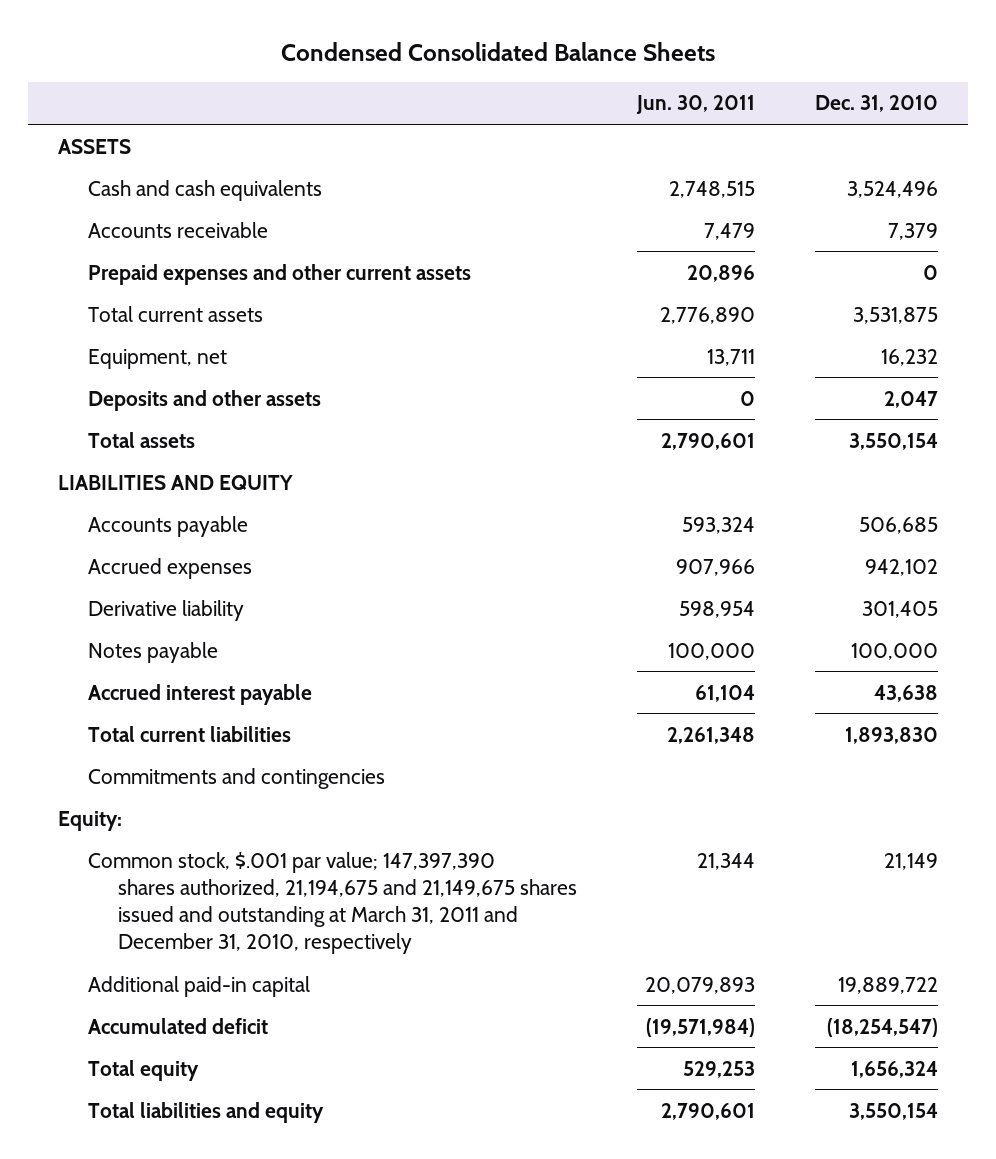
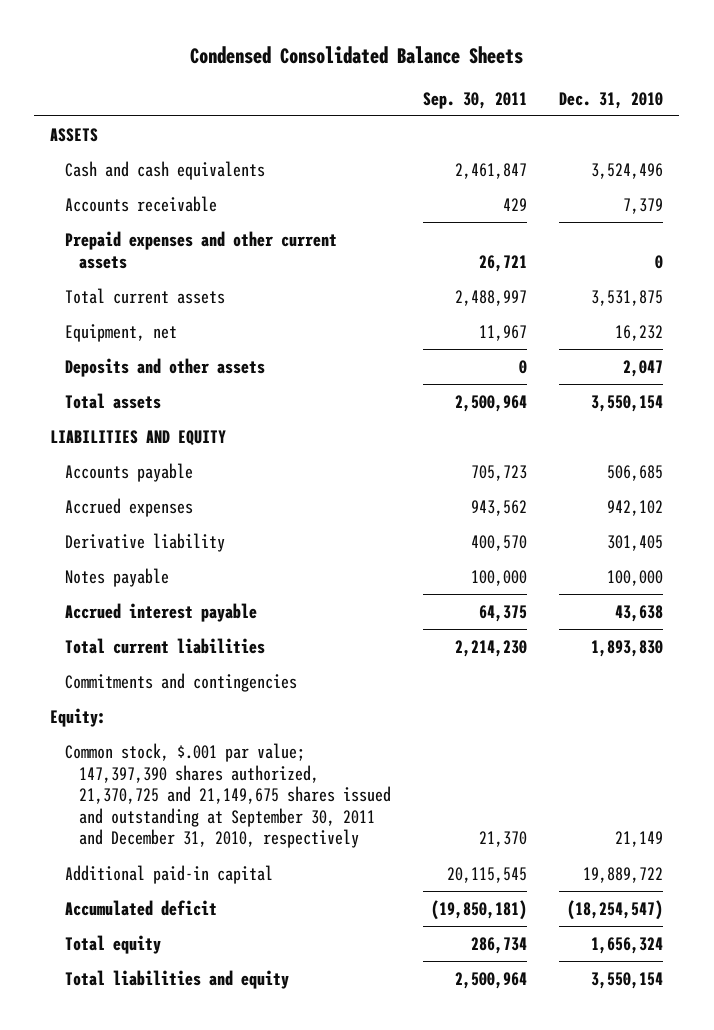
- | Jun. 30, 2011 | Dec. 31, 2010
+ | Sep. 30, 2011 | Dec. 31, 2010
- Common stock, $.001 par value; 147,397,390 shares authorized, 21,194,675 and 21,149,675 shares issued and outstanding at March 31, 2011 and December 31, 2010, respectively | 21,344 | 21,149
+ Common stock, $.001 par value; 147,397,390 shares authorized, 21,370,725 and 21,149,675 shares issued and outstanding at September 30, 2011 and December 31, 2010, respectively | 21,370 | 21,149

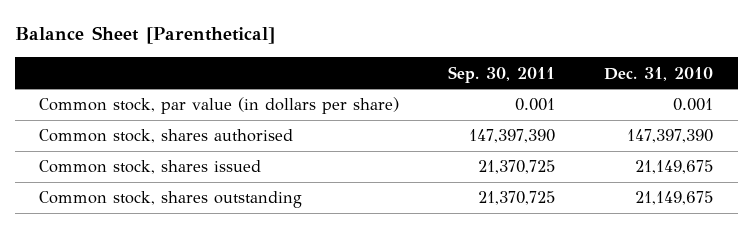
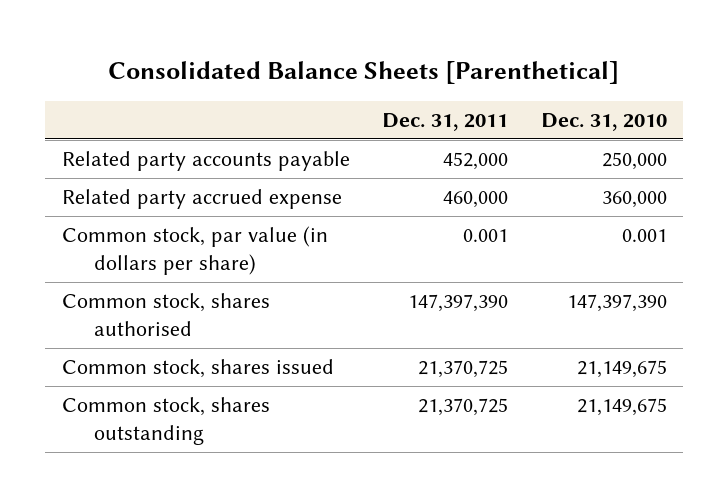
- Balance Sheet [Parenthetical]
+ Consolidated Balance Sheets [Parenthetical]
- | Sep. 30, 2011 | Dec. 31, 2010
+ | Dec. 31, 2011 | Dec. 31, 2010
+ Related party accounts payable | 452,000 | 250,000
+ Related party accrued expense | 460,000 | 360,000

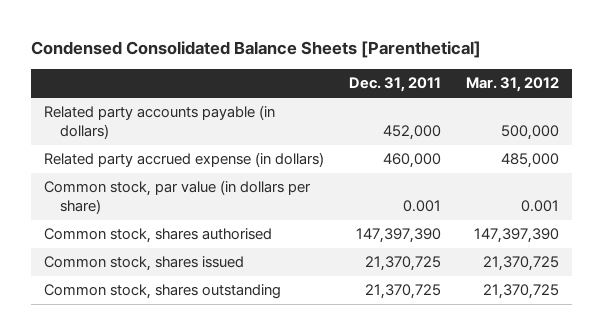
- Consolidated Balance Sheets [Parenthetical]
+ Condensed Consolidated Balance Sheets [Parenthetical]
- | Dec. 31, 2011 | Dec. 31, 2010
+ | Dec. 31, 2011 | Mar. 31, 2012
- Related party accounts payable | 452,000 | 250,000
- Related party accrued expense | 460,000 | 360,000
+ Related party accounts payable (in dollars) | 452,000 | 500,000
+ Related party accrued expense (in dollars) | 460,000 | 485,000

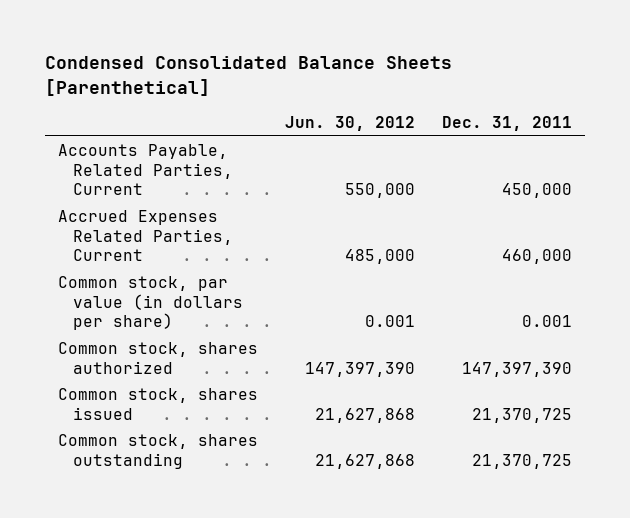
- | Dec. 31, 2011 | Mar. 31, 2012
+ | Jun. 30, 2012 | Dec. 31, 2011
- Related party accounts payable (in dollars) | 452,000 | 500,000
- Related party accrued expense (in dollars) | 460,000 | 485,000
+ Accounts Payable, Related Parties, Current | 550,000 | 450,000
+ Accrued Expenses Related Parties, Current | 485,000 | 460,000
- Common stock, shares authorised | 147,397,390 | 147,397,390
+ Common stock, shares authorized | 147,397,390 | 147,397,390

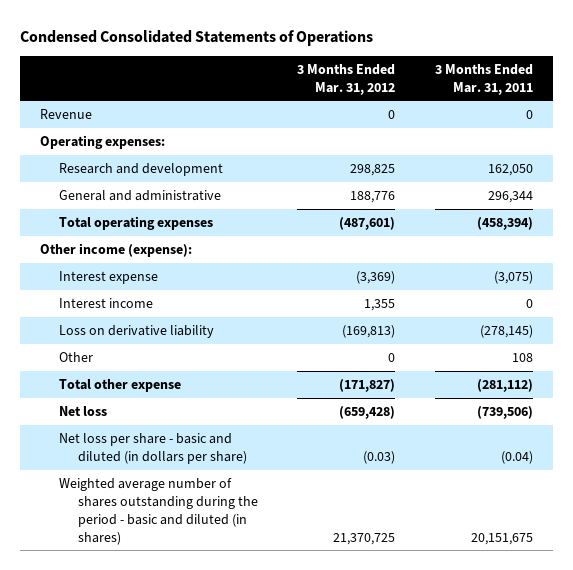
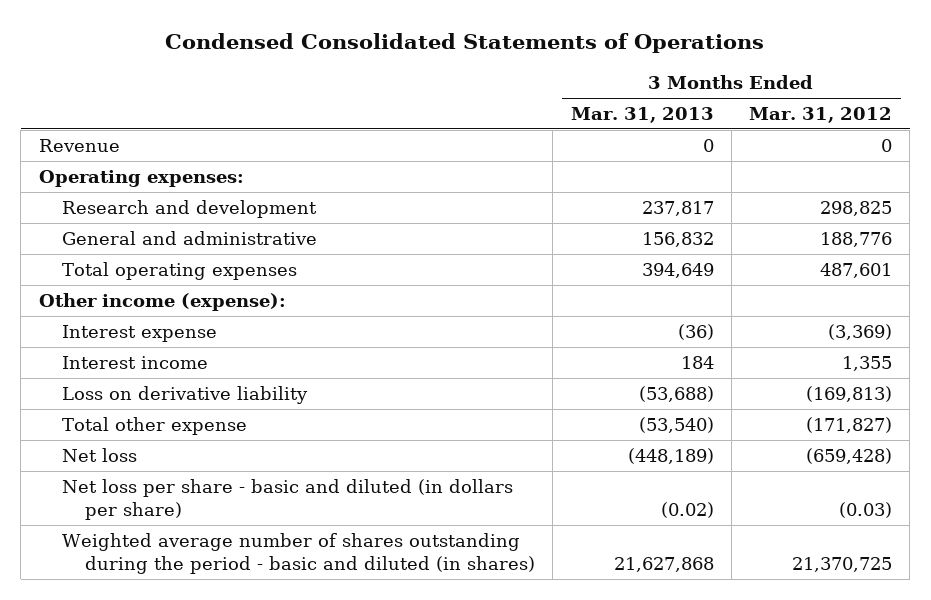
- | 3 Months Ended Mar. 31, 2012 | 3 Months Ended Mar. 31, 2011
+ | 3 Months Ended Mar. 31, 2013 | 3 Months Ended Mar. 31, 2012
- Total operating expenses | (487,601) | (458,394)
+ Total operating expenses | 394,649 | 487,601
- Other | 0 | 108

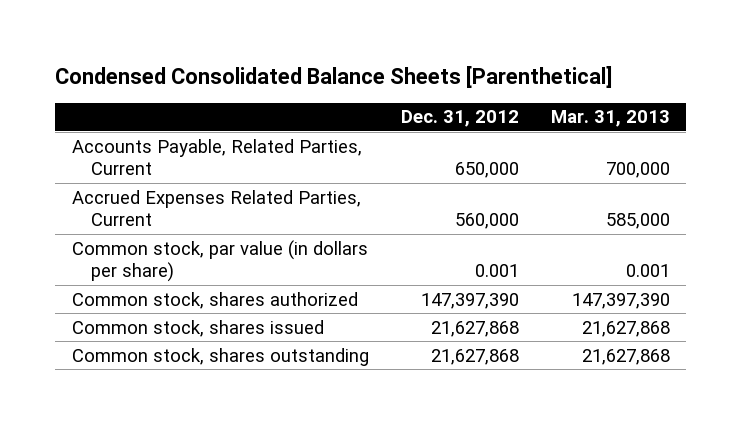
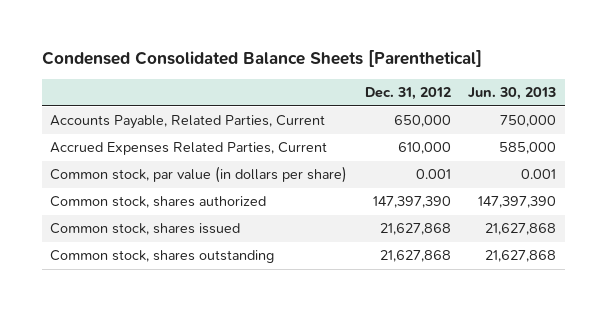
- | Dec. 31, 2012 | Mar. 31, 2013
+ | Dec. 31, 2012 | Jun. 30, 2013
- Accrued Expenses Related Parties, Current | 560,000 | 585,000
+ Accrued Expenses Related Parties, Current | 610,000 | 585,000

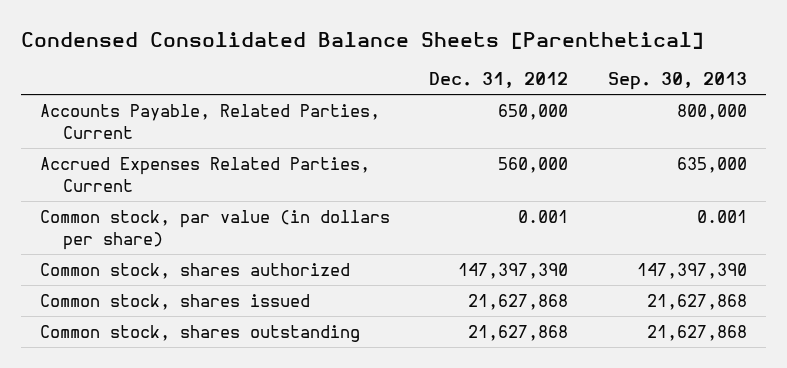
- | Dec. 31, 2012 | Jun. 30, 2013
+ | Dec. 31, 2012 | Sep. 30, 2013
- Accrued Expenses Related Parties, Current | 610,000 | 585,000
+ Accrued Expenses Related Parties, Current | 560,000 | 635,000

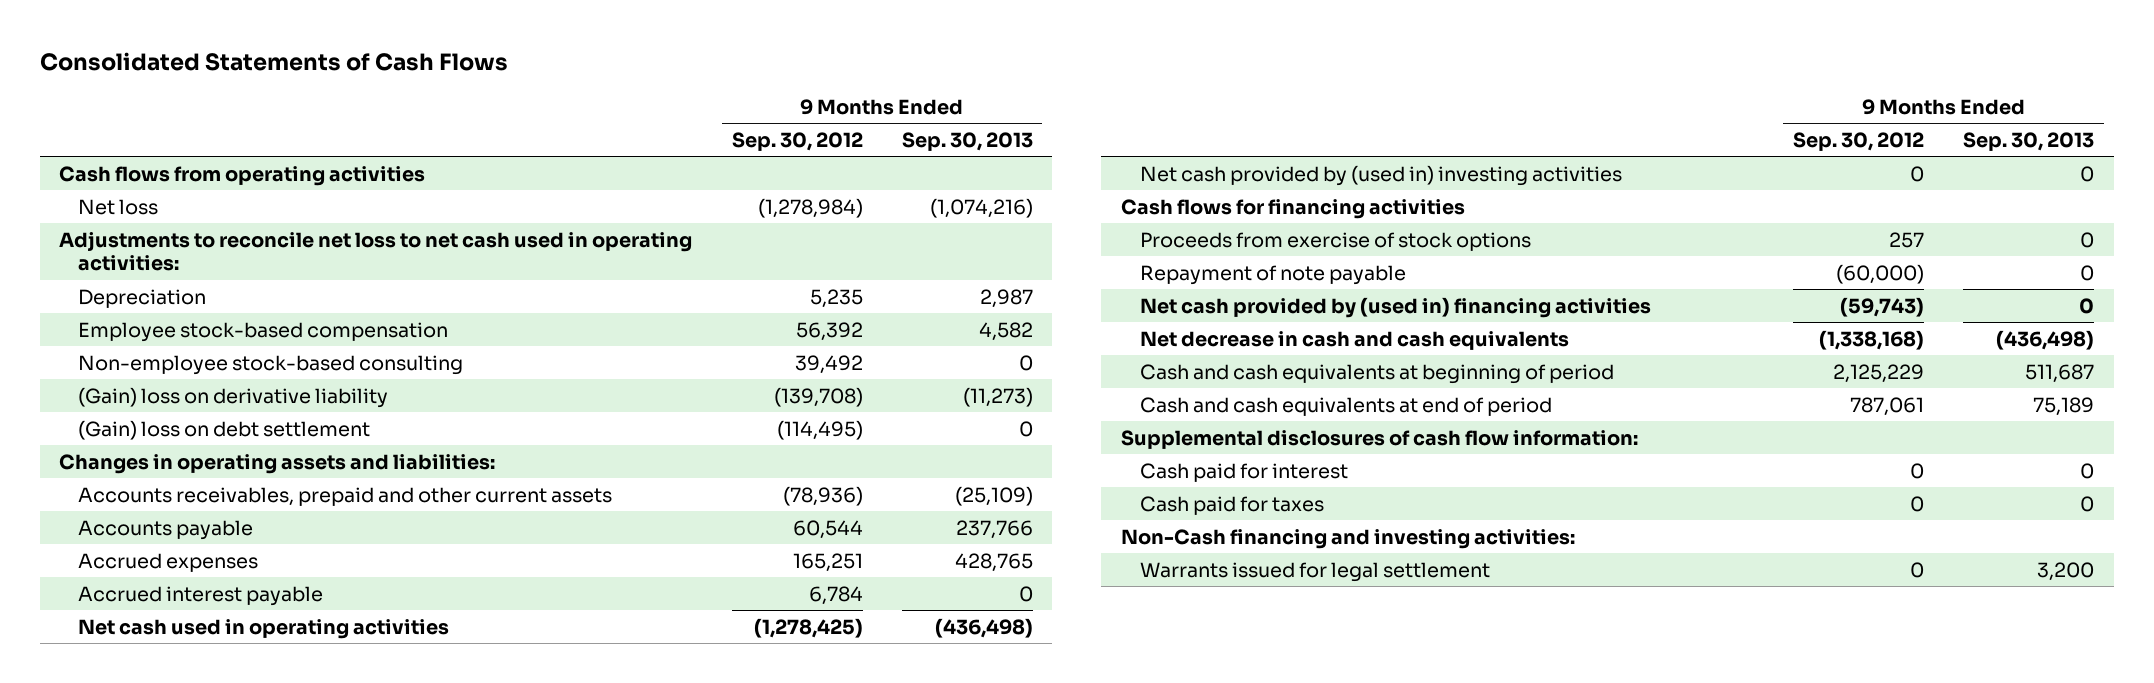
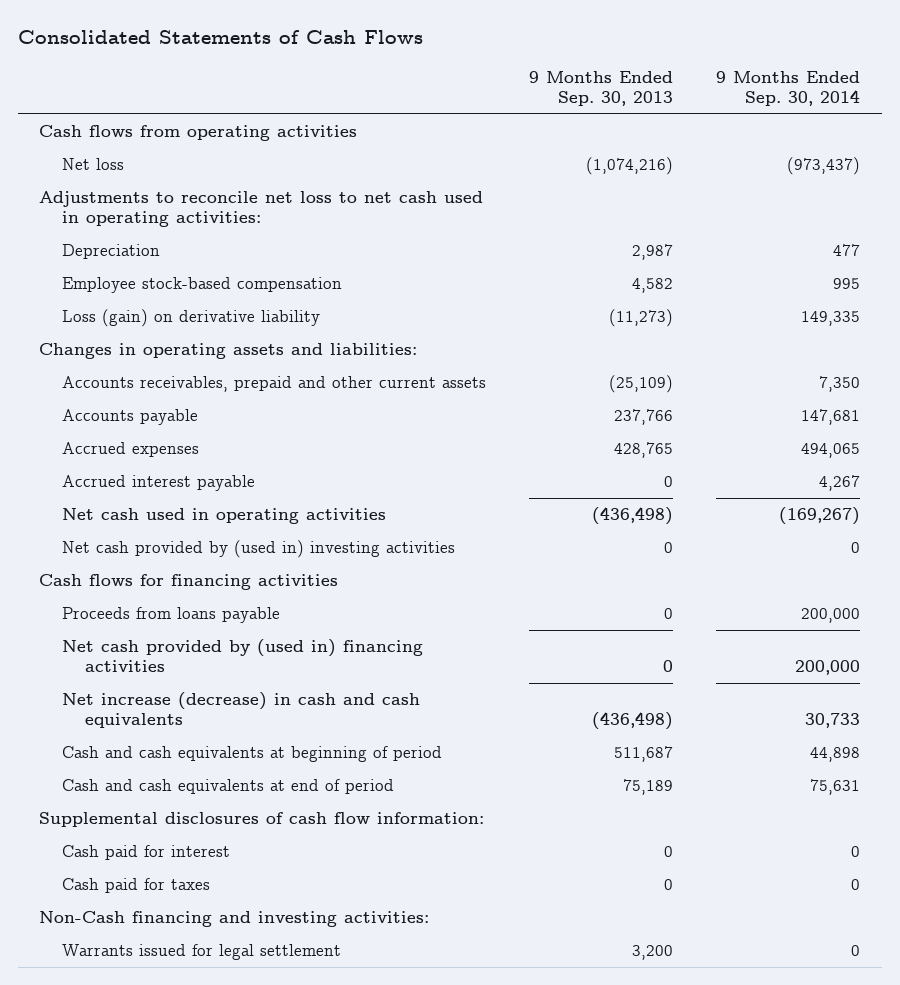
- | 9 Months Ended Sep. 30, 2012 | 9 Months Ended Sep. 30, 2013
+ | 9 Months Ended Sep. 30, 2013 | 9 Months Ended Sep. 30, 2014
- Non-employee stock-based consulting | 39,492 | 0
- (Gain) loss on derivative liability | (139,708) | (11,273)
- (Gain) loss on debt settlement | (114,495) | 0
+ Loss (gain) on derivative liability | (11,273) | 149,335
- Proceeds from exercise of stock options | 257 | 0
- Repayment of note payable | (60,000) | 0
+ Proceeds from loans payable | 0 | 200,000
- Net decrease in cash and cash equivalents | (1,338,168) | (436,498)
+ Net increase (decrease) in cash and cash equivalents | (436,498) | 30,733

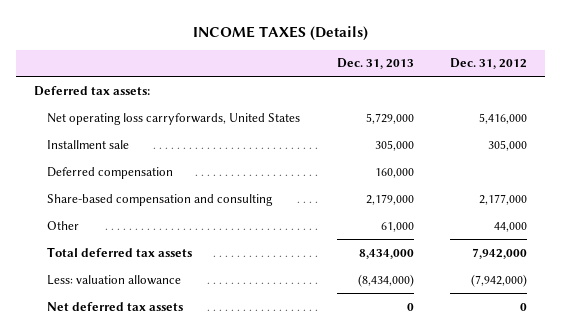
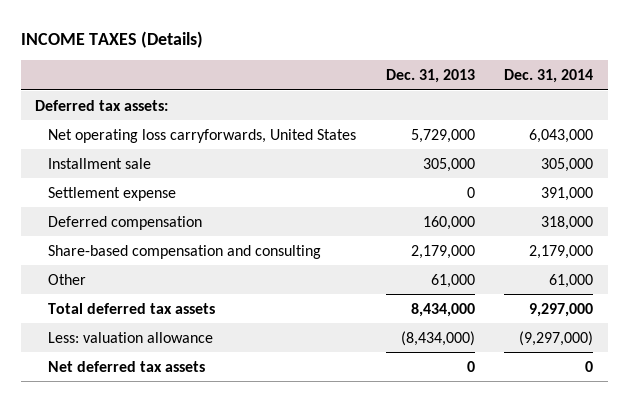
- | Dec. 31, 2013 | Dec. 31, 2012
+ | Dec. 31, 2013 | Dec. 31, 2014
+ Settlement expense | 0 | 391,000

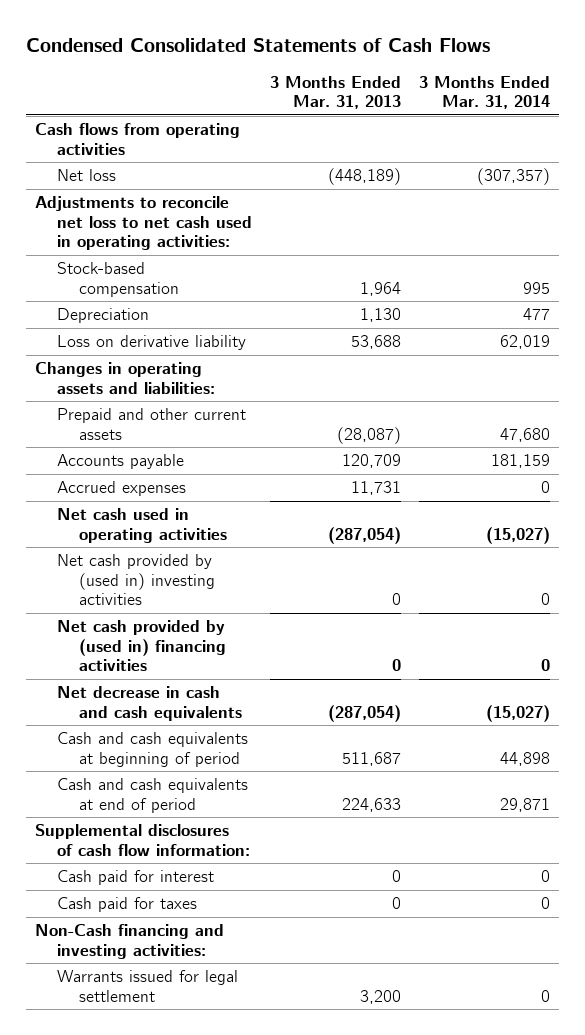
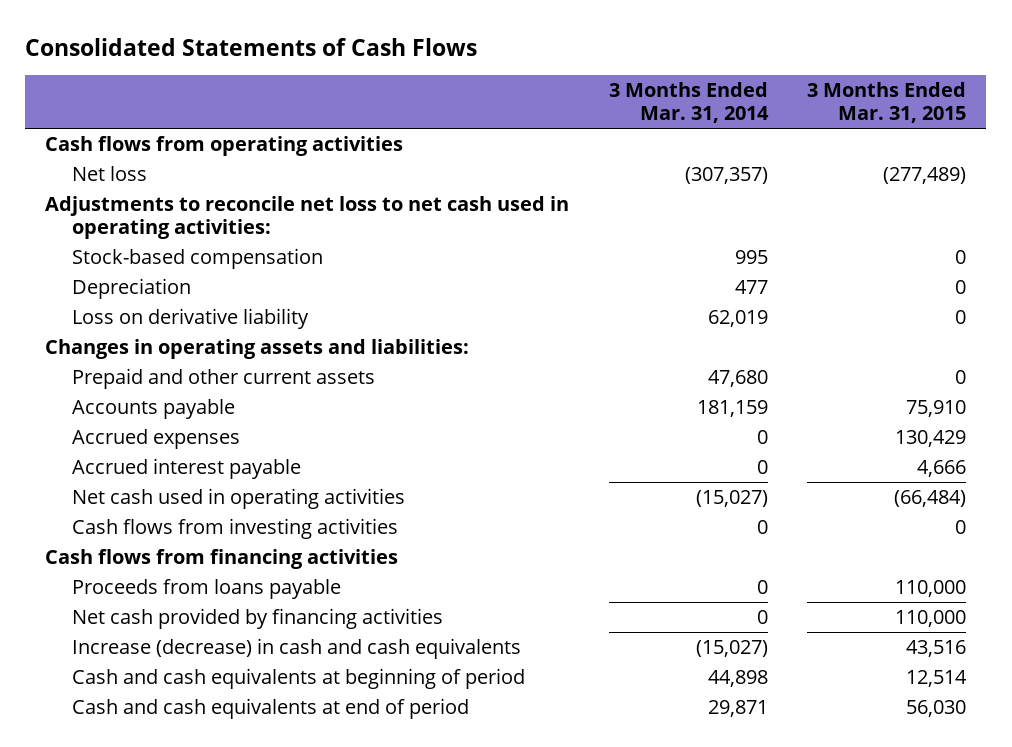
- Condensed Consolidated Statements of Cash Flows
+ Consolidated Statements of Cash Flows
- | 3 Months Ended Mar. 31, 2013 | 3 Months Ended Mar. 31, 2014
+ | 3 Months Ended Mar. 31, 2014 | 3 Months Ended Mar. 31, 2015
+ Accrued interest payable | 0 | 4,666
- Net cash provided by (used in) investing activities | 0 | 0
- Net cash provided by (used in) financing activities | 0 | 0
- Net decrease in cash and cash equivalents | (287,054) | (15,027)
+ Cash flows from investing activities | 0 | 0
+ Cash flows from financing activities
+ Proceeds from loans payable | 0 | 110,000
+ Net cash provided by financing activities | 0 | 110,000
+ Increase (decrease) in cash and cash equivalents | (15,027) | 43,516
- Supplemental disclosures of cash flow information:
- Cash paid for interest | 0 | 0
- Cash paid for taxes | 0 | 0
- Non-Cash financing and investing activities:
- Warrants issued for legal settlement | 3,200 | 0

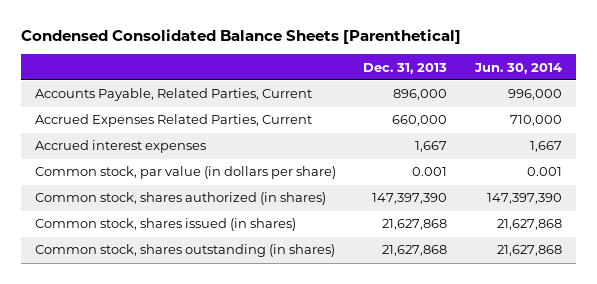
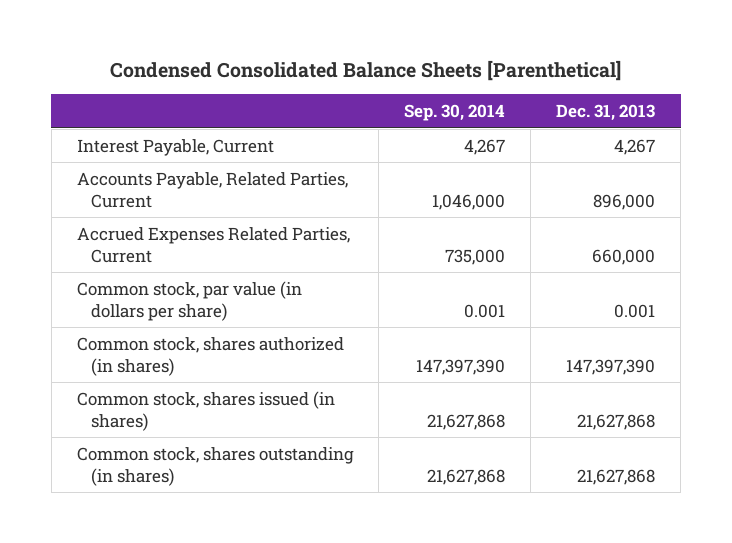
- | Dec. 31, 2013 | Jun. 30, 2014
+ | Sep. 30, 2014 | Dec. 31, 2013
+ Interest Payable, Current | 4,267 | 4,267
- Accrued interest expenses | 1,667 | 1,667

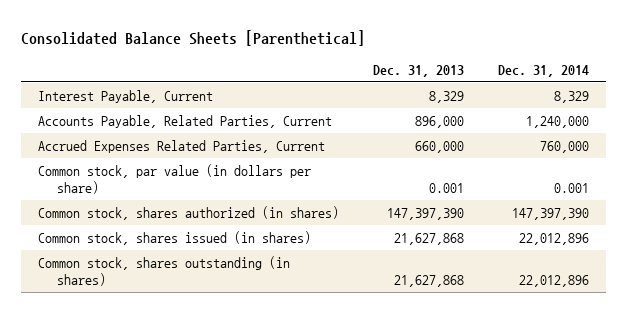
- Condensed Consolidated Balance Sheets [Parenthetical]
+ Consolidated Balance Sheets [Parenthetical]
- | Sep. 30, 2014 | Dec. 31, 2013
+ | Dec. 31, 2013 | Dec. 31, 2014
- Interest Payable, Current | 4,267 | 4,267
+ Interest Payable, Current | 8,329 | 8,329

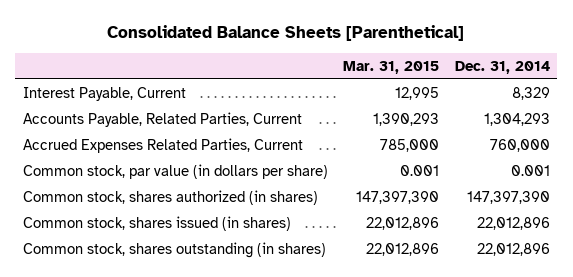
- | Dec. 31, 2013 | Dec. 31, 2014
+ | Mar. 31, 2015 | Dec. 31, 2014
- Accounts Payable, Related Parties, Current | 896,000 | 1,240,000
+ Accounts Payable, Related Parties, Current | 1,390,293 | 1,304,293

